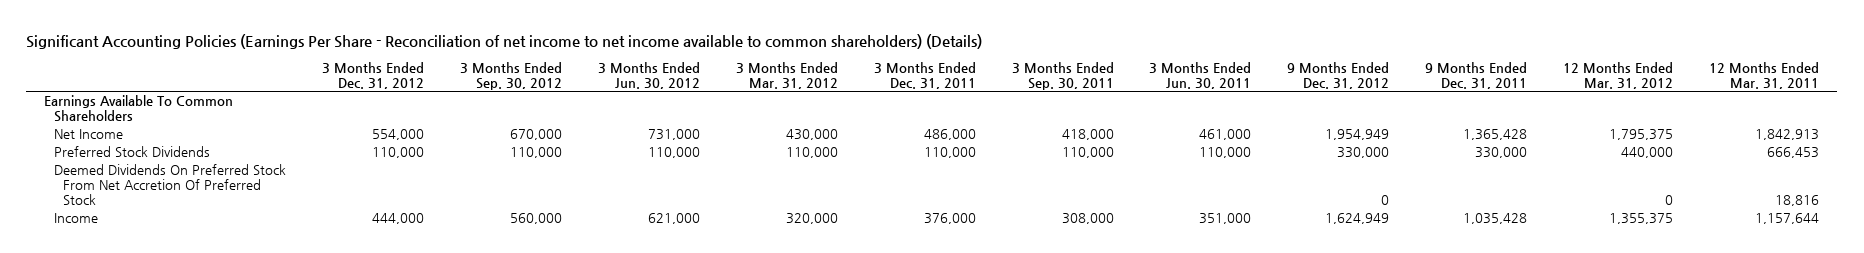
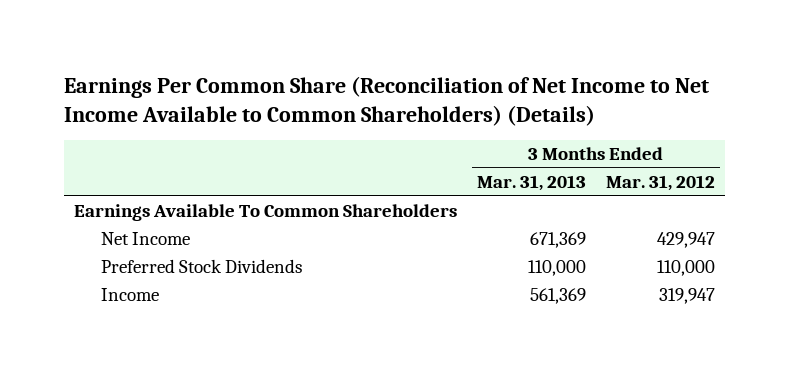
- Significant Accounting Policies (Earnings Per Share - Reconciliation of net income to net income available to common shareholders) (Details)
+ Earnings Per Common Share (Reconciliation of Net Income to Net Income Available to Common Shareholders) (Details)
- | 3 Months Ended Dec. 31, 2012 | 3 Months Ended Sep. 30, 2012 | 3 Months Ended Jun. 30, 2012 | 3 Months Ended Mar. 31, 2012 | 3 Months Ended Dec. 31, 2011 | 3 Months Ended Sep. 30, 2011 | 3 Months Ended Jun. 30, 2011 | 9 Months Ended Dec. 31, 2012 | 9 Months Ended Dec. 31, 2011 | 12 Months Ended Mar. 31, 2012 | 12 Months Ended Mar. 31, 2011
+ | 3 Months Ended Mar. 31, 2013 | 3 Months Ended Mar. 31, 2012
- Net Income | 554,000 | 670,000 | 731,000 | 430,000 | 486,000 | 418,000 | 461,000 | 1,954,949 | 1,365,428 | 1,795,375 | 1,842,913
+ Net Income | 671,369 | 429,947
- Deemed Dividends On Preferred Stock From Net Accretion Of Preferred Stock | | | | | | | | 0 | | 0 | 18,816
- Income | 444,000 | 560,000 | 621,000 | 320,000 | 376,000 | 308,000 | 351,000 | 1,624,949 | 1,035,428 | 1,355,375 | 1,157,644
+ Income | 561,369 | 319,947

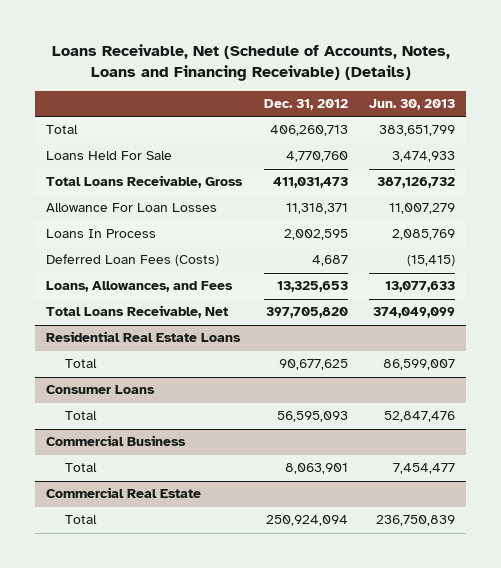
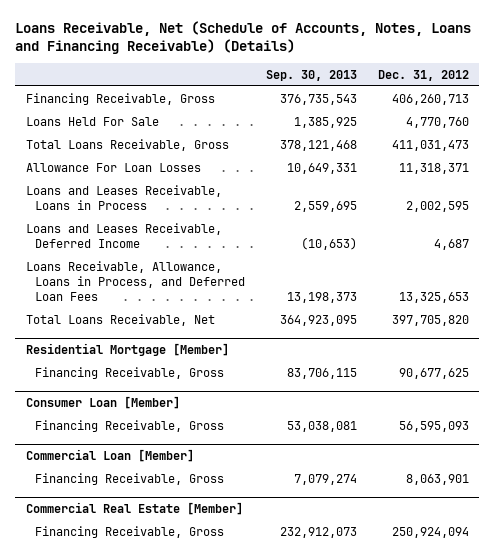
- | Dec. 31, 2012 | Jun. 30, 2013
+ | Sep. 30, 2013 | Dec. 31, 2012
- Total | 406,260,713 | 383,651,799
+ Financing Receivable, Gross | 376,735,543 | 406,260,713
- Loans In Process | 2,002,595 | 2,085,769
- Deferred Loan Fees (Costs) | 4,687 | (15,415)
- Loans, Allowances, and Fees | 13,325,653 | 13,077,633
+ Loans and Leases Receivable, Loans in Process | 2,559,695 | 2,002,595
+ Loans and Leases Receivable, Deferred Income | (10,653) | 4,687
+ Loans Receivable, Allowance, Loans in Process, and Deferred Loan Fees | 13,198,373 | 13,325,653
- Residential Real Estate Loans
- Total | 90,677,625 | 86,599,007
- Consumer Loans
- Total | 56,595,093 | 52,847,476
- Commercial Business
- Total | 8,063,901 | 7,454,477
- Commercial Real Estate
- Total | 250,924,094 | 236,750,839
+ Residential Mortgage [Member]
+ Financing Receivable, Gross | 83,706,115 | 90,677,625
+ Consumer Loan [Member]
+ Financing Receivable, Gross | 53,038,081 | 56,595,093
+ Commercial Loan [Member]
+ Financing Receivable, Gross | 7,079,274 | 8,063,901
+ Commercial Real Estate [Member]
+ Financing Receivable, Gross | 232,912,073 | 250,924,094

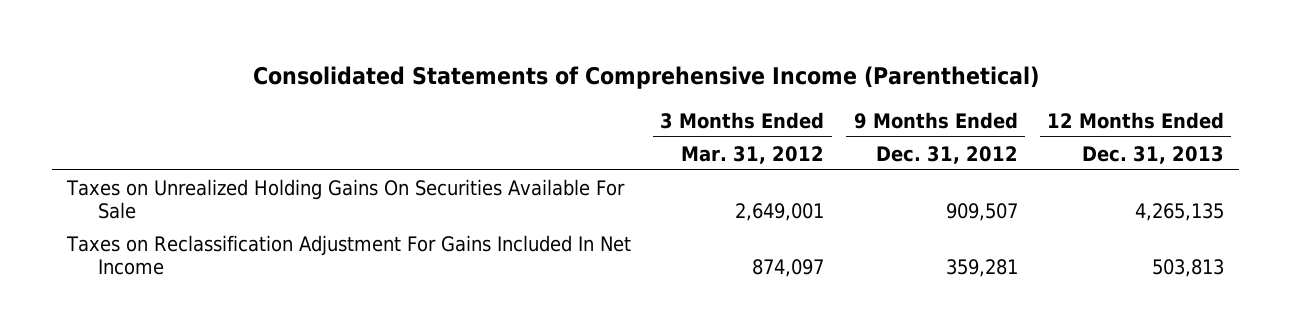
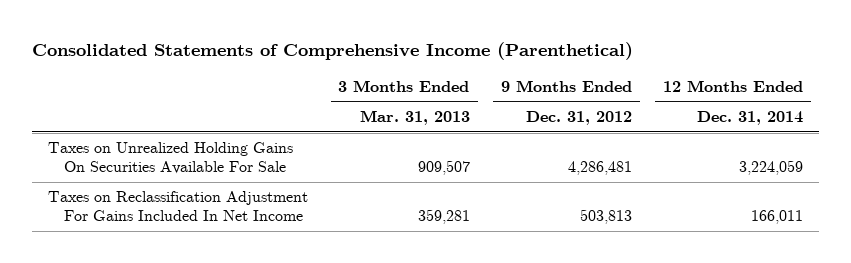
- | 3 Months Ended Mar. 31, 2012 | 9 Months Ended Dec. 31, 2012 | 12 Months Ended Dec. 31, 2013
+ | 3 Months Ended Mar. 31, 2013 | 9 Months Ended Dec. 31, 2012 | 12 Months Ended Dec. 31, 2014
- Taxes on Unrealized Holding Gains On Securities Available For Sale | 2,649,001 | 909,507 | 4,265,135
- Taxes on Reclassification Adjustment For Gains Included In Net Income | 874,097 | 359,281 | 503,813
+ Taxes on Unrealized Holding Gains On Securities Available For Sale | 909,507 | 4,286,481 | 3,224,059
+ Taxes on Reclassification Adjustment For Gains Included In Net Income | 359,281 | 503,813 | 166,011

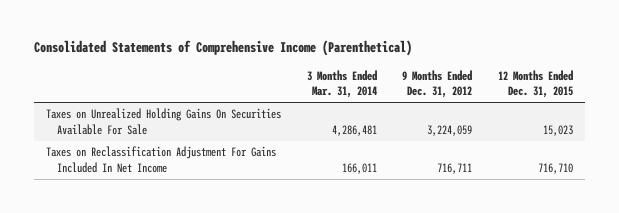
- | 3 Months Ended Mar. 31, 2013 | 9 Months Ended Dec. 31, 2012 | 12 Months Ended Dec. 31, 2014
+ | 3 Months Ended Mar. 31, 2014 | 9 Months Ended Dec. 31, 2012 | 12 Months Ended Dec. 31, 2015
- Taxes on Unrealized Holding Gains On Securities Available For Sale | 909,507 | 4,286,481 | 3,224,059
- Taxes on Reclassification Adjustment For Gains Included In Net Income | 359,281 | 503,813 | 166,011
+ Taxes on Unrealized Holding Gains On Securities Available For Sale | 4,286,481 | 3,224,059 | 15,023
+ Taxes on Reclassification Adjustment For Gains Included In Net Income | 166,011 | 716,711 | 716,710

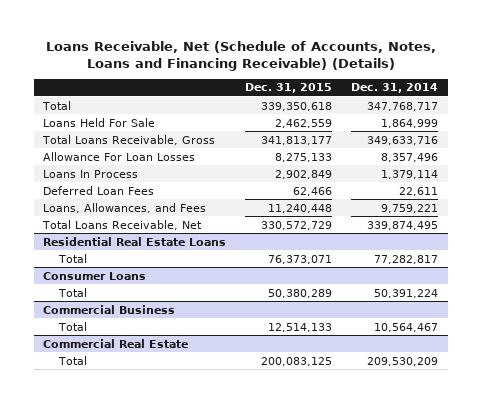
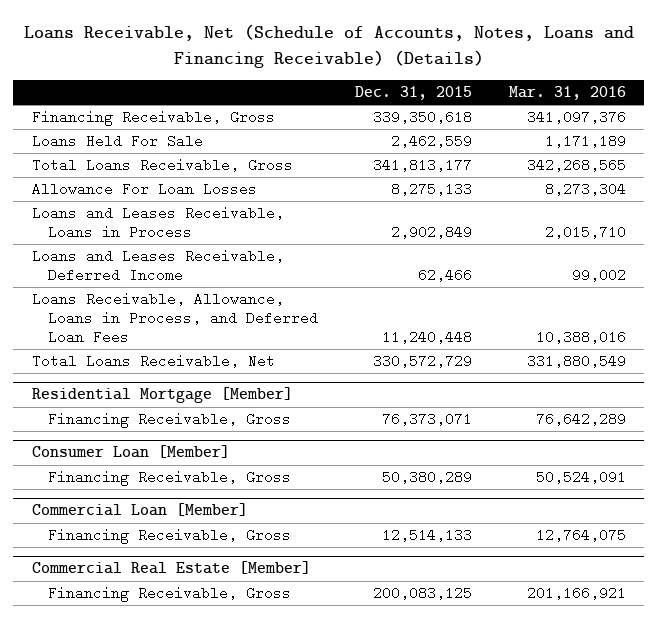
- | Dec. 31, 2015 | Dec. 31, 2014
+ | Dec. 31, 2015 | Mar. 31, 2016
- Total | 339,350,618 | 347,768,717
+ Financing Receivable, Gross | 339,350,618 | 341,097,376
- Loans In Process | 2,902,849 | 1,379,114
- Deferred Loan Fees | 62,466 | 22,611
- Loans, Allowances, and Fees | 11,240,448 | 9,759,221
+ Loans and Leases Receivable, Loans in Process | 2,902,849 | 2,015,710
+ Loans and Leases Receivable, Deferred Income | 62,466 | 99,002
+ Loans Receivable, Allowance, Loans in Process, and Deferred Loan Fees | 11,240,448 | 10,388,016
- Residential Real Estate Loans
- Total | 76,373,071 | 77,282,817
- Consumer Loans
- Total | 50,380,289 | 50,391,224
- Commercial Business
- Total | 12,514,133 | 10,564,467
- Commercial Real Estate
- Total | 200,083,125 | 209,530,209
+ Residential Mortgage [Member]
+ Financing Receivable, Gross | 76,373,071 | 76,642,289
+ Consumer Loan [Member]
+ Financing Receivable, Gross | 50,380,289 | 50,524,091
+ Commercial Loan [Member]
+ Financing Receivable, Gross | 12,514,133 | 12,764,075
+ Commercial Real Estate [Member]
+ Financing Receivable, Gross | 200,083,125 | 201,166,921

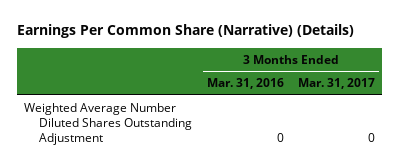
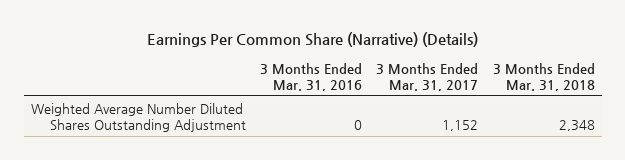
- | 3 Months Ended Mar. 31, 2016 | 3 Months Ended Mar. 31, 2017
+ | 3 Months Ended Mar. 31, 2016 | 3 Months Ended Mar. 31, 2017 | 3 Months Ended Mar. 31, 2018
- Weighted Average Number Diluted Shares Outstanding Adjustment | 0 | 0
+ Weighted Average Number Diluted Shares Outstanding Adjustment | 0 | 1,152 | 2,348

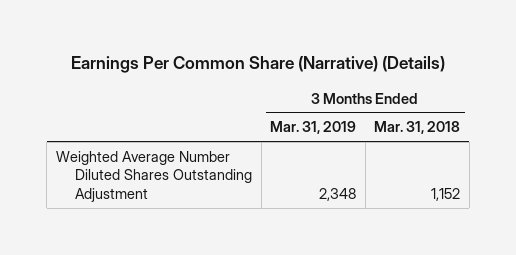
- | 3 Months Ended Mar. 31, 2016 | 3 Months Ended Mar. 31, 2017 | 3 Months Ended Mar. 31, 2018
+ | 3 Months Ended Mar. 31, 2019 | 3 Months Ended Mar. 31, 2018
- Weighted Average Number Diluted Shares Outstanding Adjustment | 0 | 1,152 | 2,348
+ Weighted Average Number Diluted Shares Outstanding Adjustment | 2,348 | 1,152

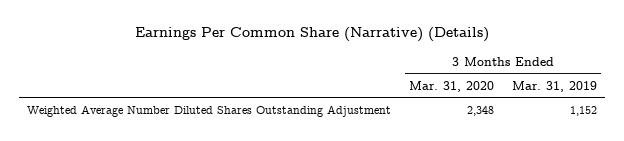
- | 3 Months Ended Mar. 31, 2019 | 3 Months Ended Mar. 31, 2018
+ | 3 Months Ended Mar. 31, 2020 | 3 Months Ended Mar. 31, 2019
- Weighted Average Number Diluted Shares Outstanding Adjustment | 2,348 | 1,152
+ Weighted Average Number Diluted Shares Outstanding Adjustment | 2,348 | 1,152

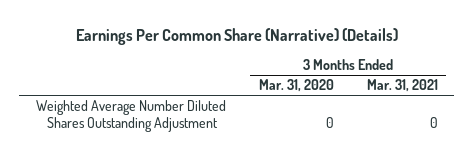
- | 3 Months Ended Mar. 31, 2020 | 3 Months Ended Mar. 31, 2019
+ | 3 Months Ended Mar. 31, 2020 | 3 Months Ended Mar. 31, 2021
- Weighted Average Number Diluted Shares Outstanding Adjustment | 2,348 | 1,152
+ Weighted Average Number Diluted Shares Outstanding Adjustment | 0 | 0

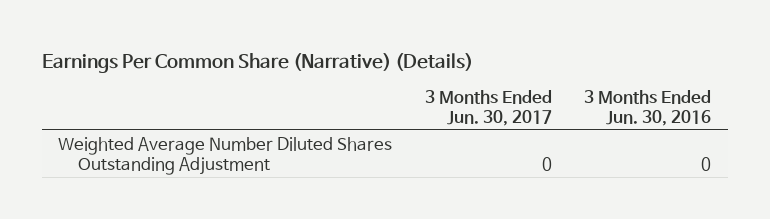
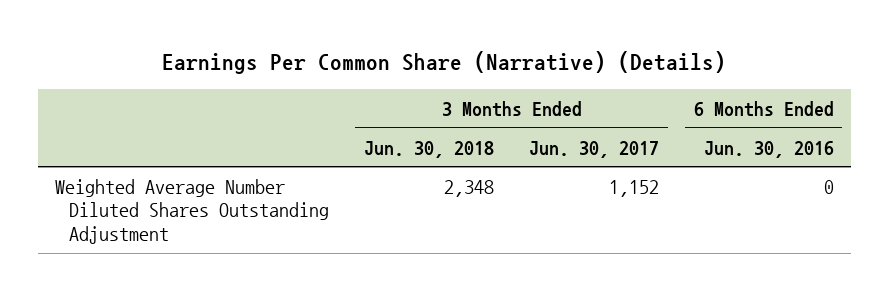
- | 3 Months Ended Jun. 30, 2017 | 3 Months Ended Jun. 30, 2016
+ | 3 Months Ended Jun. 30, 2018 | 3 Months Ended Jun. 30, 2017 | 6 Months Ended Jun. 30, 2016
- Weighted Average Number Diluted Shares Outstanding Adjustment | 0 | 0
+ Weighted Average Number Diluted Shares Outstanding Adjustment | 2,348 | 1,152 | 0

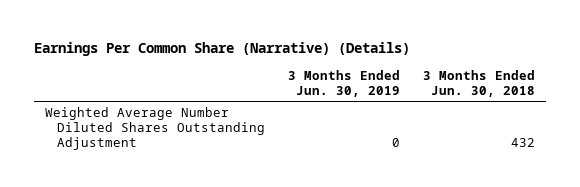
- | 3 Months Ended Jun. 30, 2018 | 3 Months Ended Jun. 30, 2017 | 6 Months Ended Jun. 30, 2016
+ | 3 Months Ended Jun. 30, 2019 | 3 Months Ended Jun. 30, 2018
- Weighted Average Number Diluted Shares Outstanding Adjustment | 2,348 | 1,152 | 0
+ Weighted Average Number Diluted Shares Outstanding Adjustment | 0 | 432

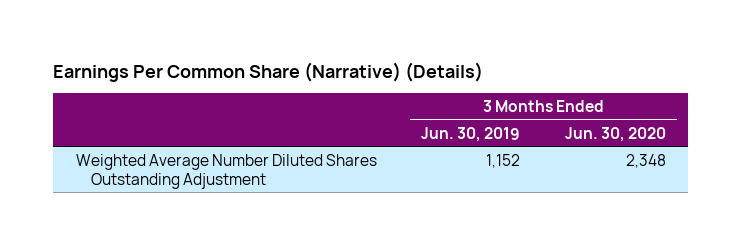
- | 3 Months Ended Jun. 30, 2019 | 3 Months Ended Jun. 30, 2018
+ | 3 Months Ended Jun. 30, 2019 | 3 Months Ended Jun. 30, 2020
- Weighted Average Number Diluted Shares Outstanding Adjustment | 0 | 432
+ Weighted Average Number Diluted Shares Outstanding Adjustment | 1,152 | 2,348

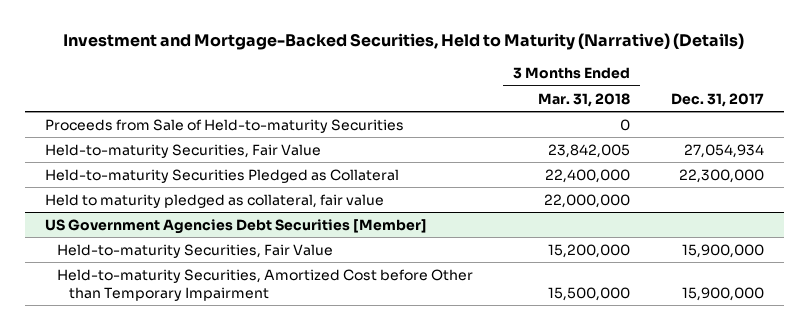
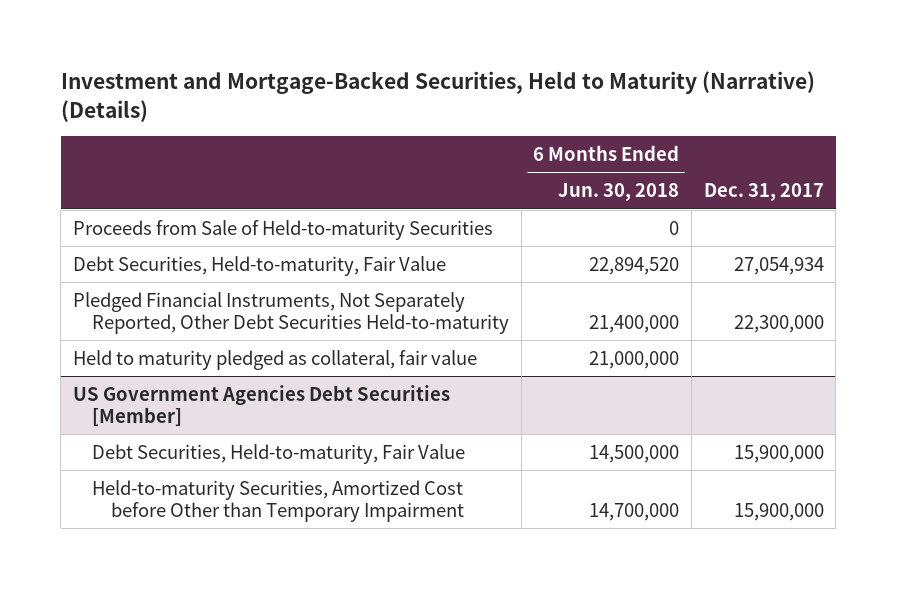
- | 3 Months Ended Mar. 31, 2018 | Dec. 31, 2017
+ | 6 Months Ended Jun. 30, 2018 | Dec. 31, 2017
- Held-to-maturity Securities, Fair Value | 23,842,005 | 27,054,934
- Held-to-maturity Securities Pledged as Collateral | 22,400,000 | 22,300,000
+ Debt Securities, Held-to-maturity, Fair Value | 22,894,520 | 27,054,934
+ Pledged Financial Instruments, Not Separately Reported, Other Debt Securities Held-to-maturity | 21,400,000 | 22,300,000
@ US Government Agencies Debt Securities [Member]
- Held-to-maturity Securities, Fair Value | 15,200,000 | 15,900,000
+ Debt Securities, Held-to-maturity, Fair Value | 14,500,000 | 15,900,000

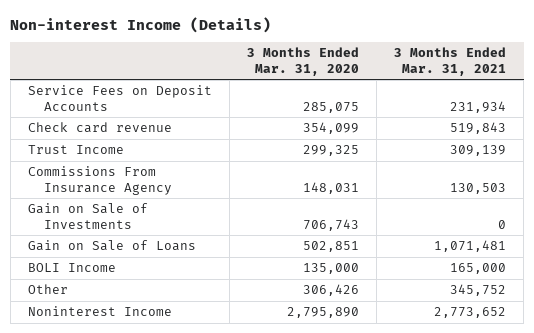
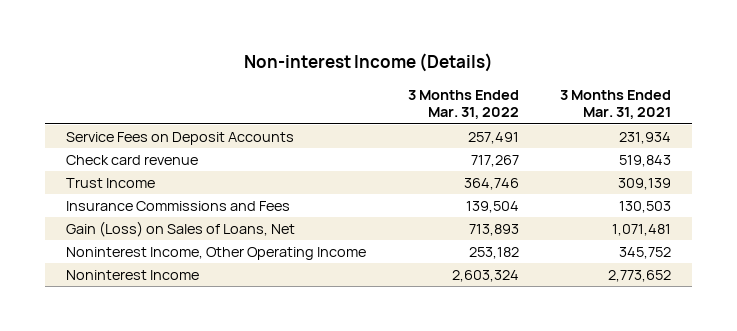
- | 3 Months Ended Mar. 31, 2020 | 3 Months Ended Mar. 31, 2021
+ | 3 Months Ended Mar. 31, 2022 | 3 Months Ended Mar. 31, 2021
- Commissions From Insurance Agency | 148,031 | 130,503
- Gain on Sale of Investments | 706,743 | 0
- Gain on Sale of Loans | 502,851 | 1,071,481
- BOLI Income | 135,000 | 165,000
- Other | 306,426 | 345,752
+ Insurance Commissions and Fees | 139,504 | 130,503
+ Gain (Loss) on Sales of Loans, Net | 713,893 | 1,071,481
+ Noninterest Income, Other Operating Income | 253,182 | 345,752

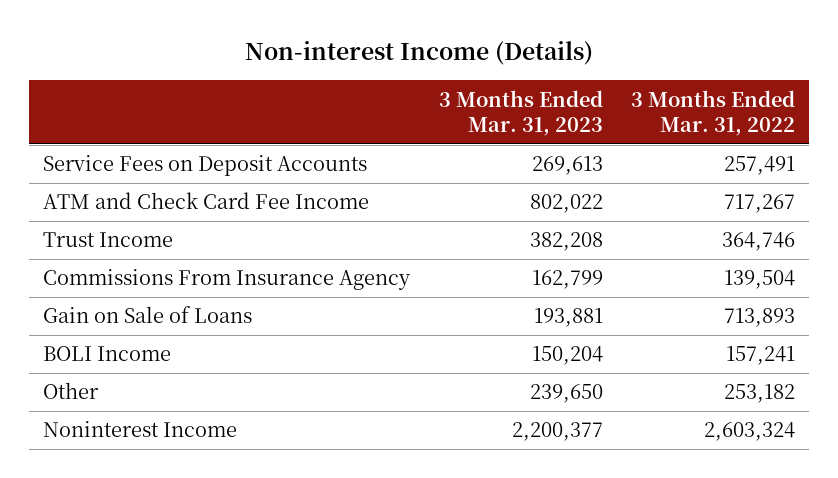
- | 3 Months Ended Mar. 31, 2022 | 3 Months Ended Mar. 31, 2021
+ | 3 Months Ended Mar. 31, 2023 | 3 Months Ended Mar. 31, 2022
- Check card revenue | 717,267 | 519,843
+ ATM and Check Card Fee Income | 802,022 | 717,267
- Insurance Commissions and Fees | 139,504 | 130,503
- Gain (Loss) on Sales of Loans, Net | 713,893 | 1,071,481
- Noninterest Income, Other Operating Income | 253,182 | 345,752
+ Commissions From Insurance Agency | 162,799 | 139,504
+ Gain on Sale of Loans | 193,881 | 713,893
+ BOLI Income | 150,204 | 157,241
+ Other | 239,650 | 253,182

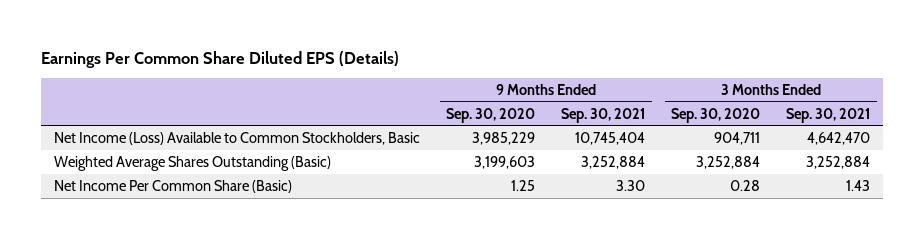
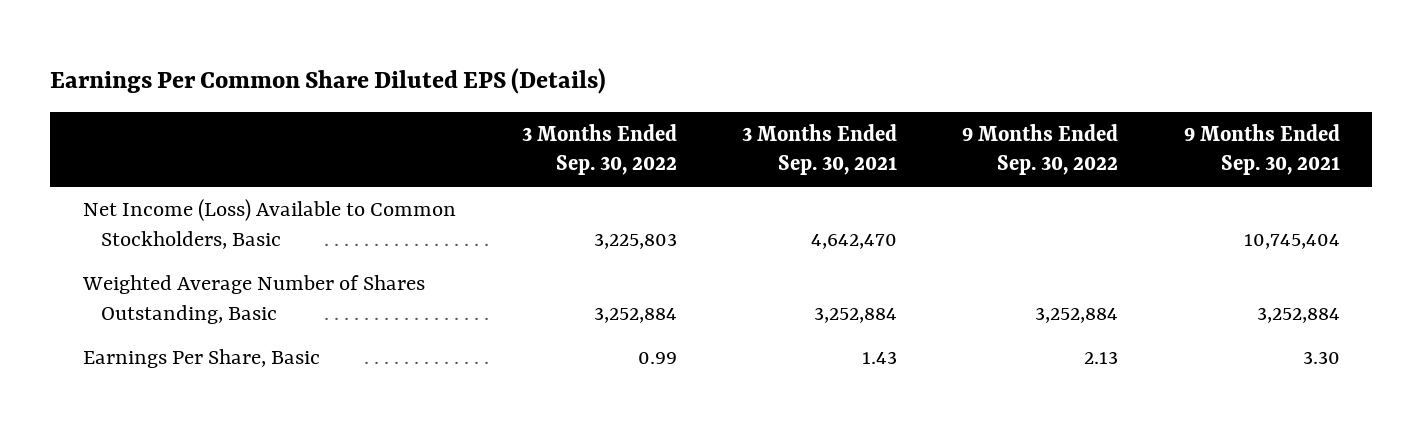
- | 9 Months Ended Sep. 30, 2020 | 9 Months Ended Sep. 30, 2021 | 3 Months Ended Sep. 30, 2020 | 3 Months Ended Sep. 30, 2021
+ | 3 Months Ended Sep. 30, 2022 | 3 Months Ended Sep. 30, 2021 | 9 Months Ended Sep. 30, 2022 | 9 Months Ended Sep. 30, 2021
- Weighted Average Shares Outstanding (Basic) | 3,199,603 | 3,252,884 | 3,252,884 | 3,252,884
- Net Income Per Common Share (Basic) | 1.25 | 3.30 | 0.28 | 1.43
+ Weighted Average Number of Shares Outstanding, Basic | 3,252,884 | 3,252,884 | 3,252,884 | 3,252,884
+ Earnings Per Share, Basic | 0.99 | 1.43 | 2.13 | 3.30

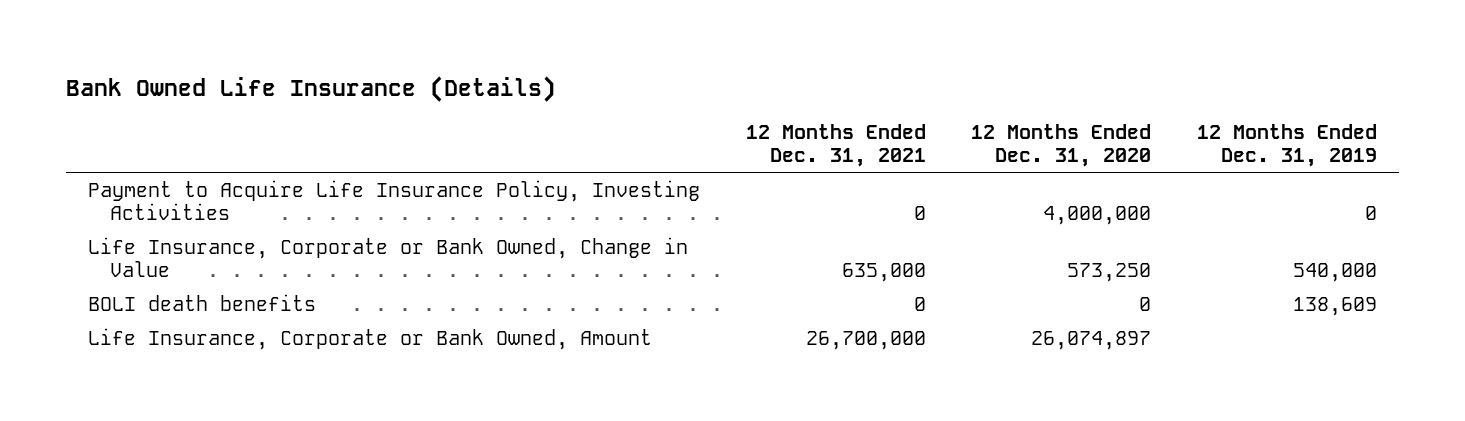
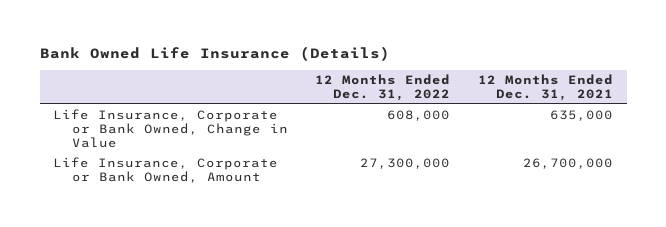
- | 12 Months Ended Dec. 31, 2021 | 12 Months Ended Dec. 31, 2020 | 12 Months Ended Dec. 31, 2019
+ | 12 Months Ended Dec. 31, 2022 | 12 Months Ended Dec. 31, 2021
- Payment to Acquire Life Insurance Policy, Investing Activities | 0 | 4,000,000 | 0
- BOLI death benefits | 0 | 0 | 138,609

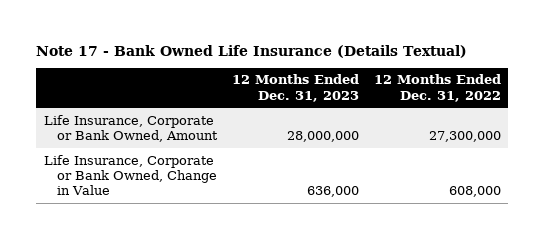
- Bank Owned Life Insurance (Details)
+ Note 17 - Bank Owned Life Insurance (Details Textual)
- | 12 Months Ended Dec. 31, 2022 | 12 Months Ended Dec. 31, 2021
+ | 12 Months Ended Dec. 31, 2023 | 12 Months Ended Dec. 31, 2022
moved down: Life Insurance, Corporate or Bank Owned, Change in Value | 636,000 | 608,000

